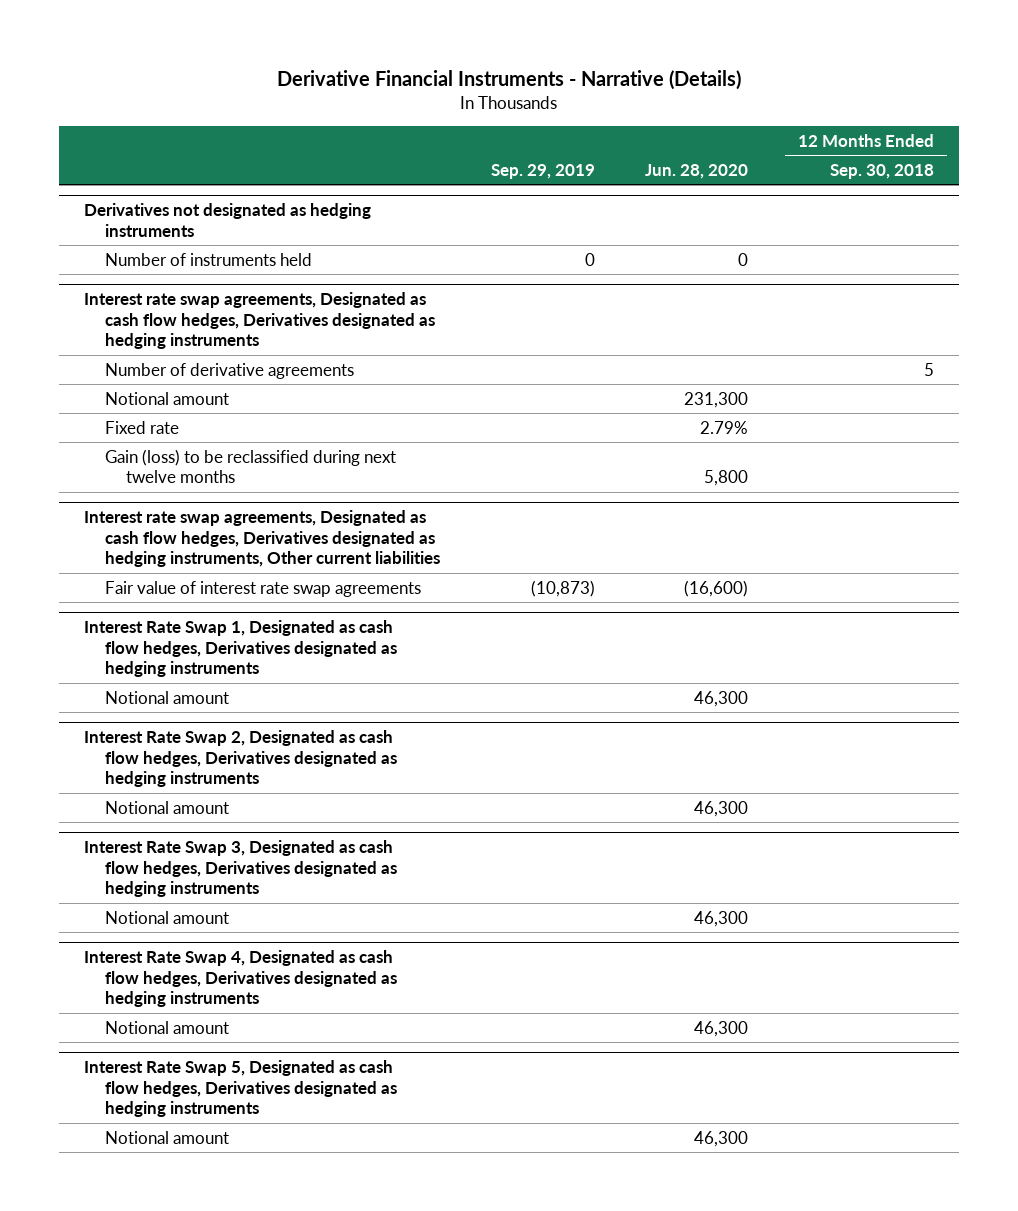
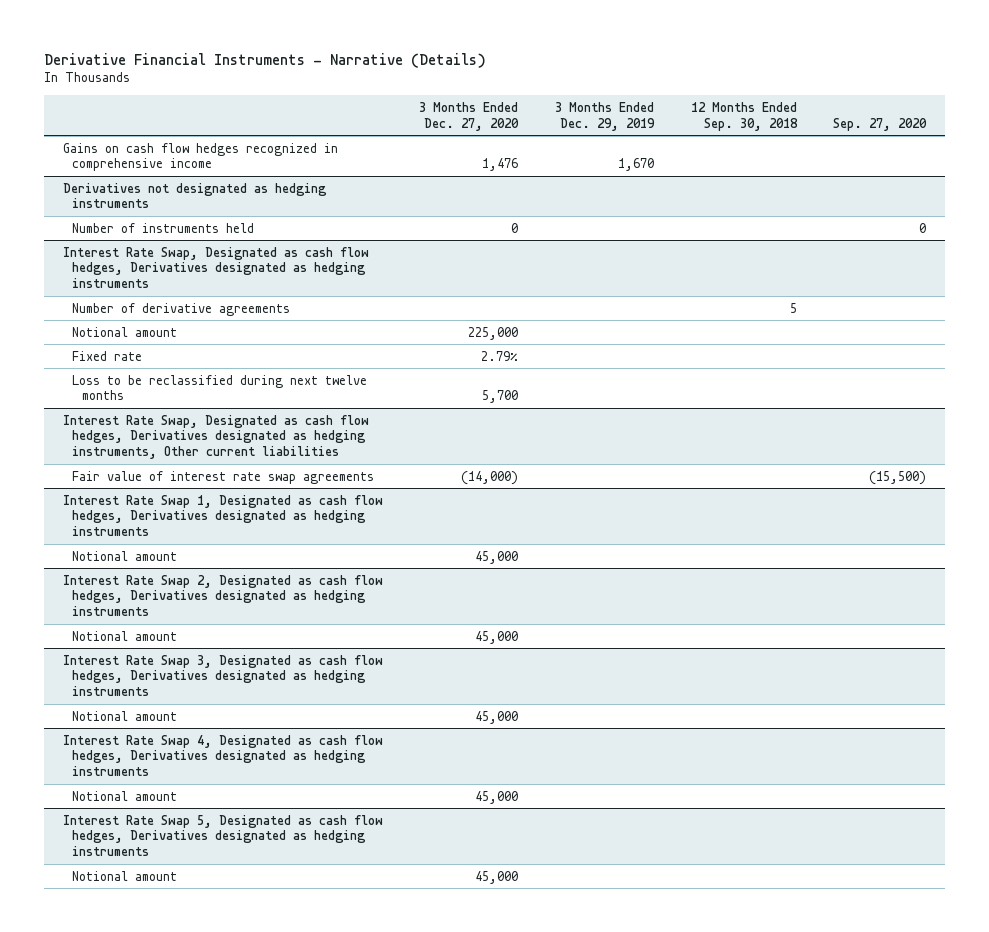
- | Sep. 29, 2019 | Jun. 28, 2020 | 12 Months Ended Sep. 30, 2018
+ | 3 Months Ended Dec. 27, 2020 | 3 Months Ended Dec. 29, 2019 | 12 Months Ended Sep. 30, 2018 | Sep. 27, 2020
+ Gains on cash flow hedges recognized in comprehensive income | 1,476 | 1,670 | |
- Interest rate swap agreements, Designated as cash flow hedges, Derivatives designated as hedging instruments
+ Interest Rate Swap, Designated as cash flow hedges, Derivatives designated as hedging instruments
- Gain (loss) to be reclassified during next twelve months | | 5,800 |
- Interest rate swap agreements, Designated as cash flow hedges, Derivatives designated as hedging instruments, Other current liabilities
+ Loss to be reclassified during next twelve months | 5,700 | | |
+ Interest Rate Swap, Designated as cash flow hedges, Derivatives designated as hedging instruments, Other current liabilities

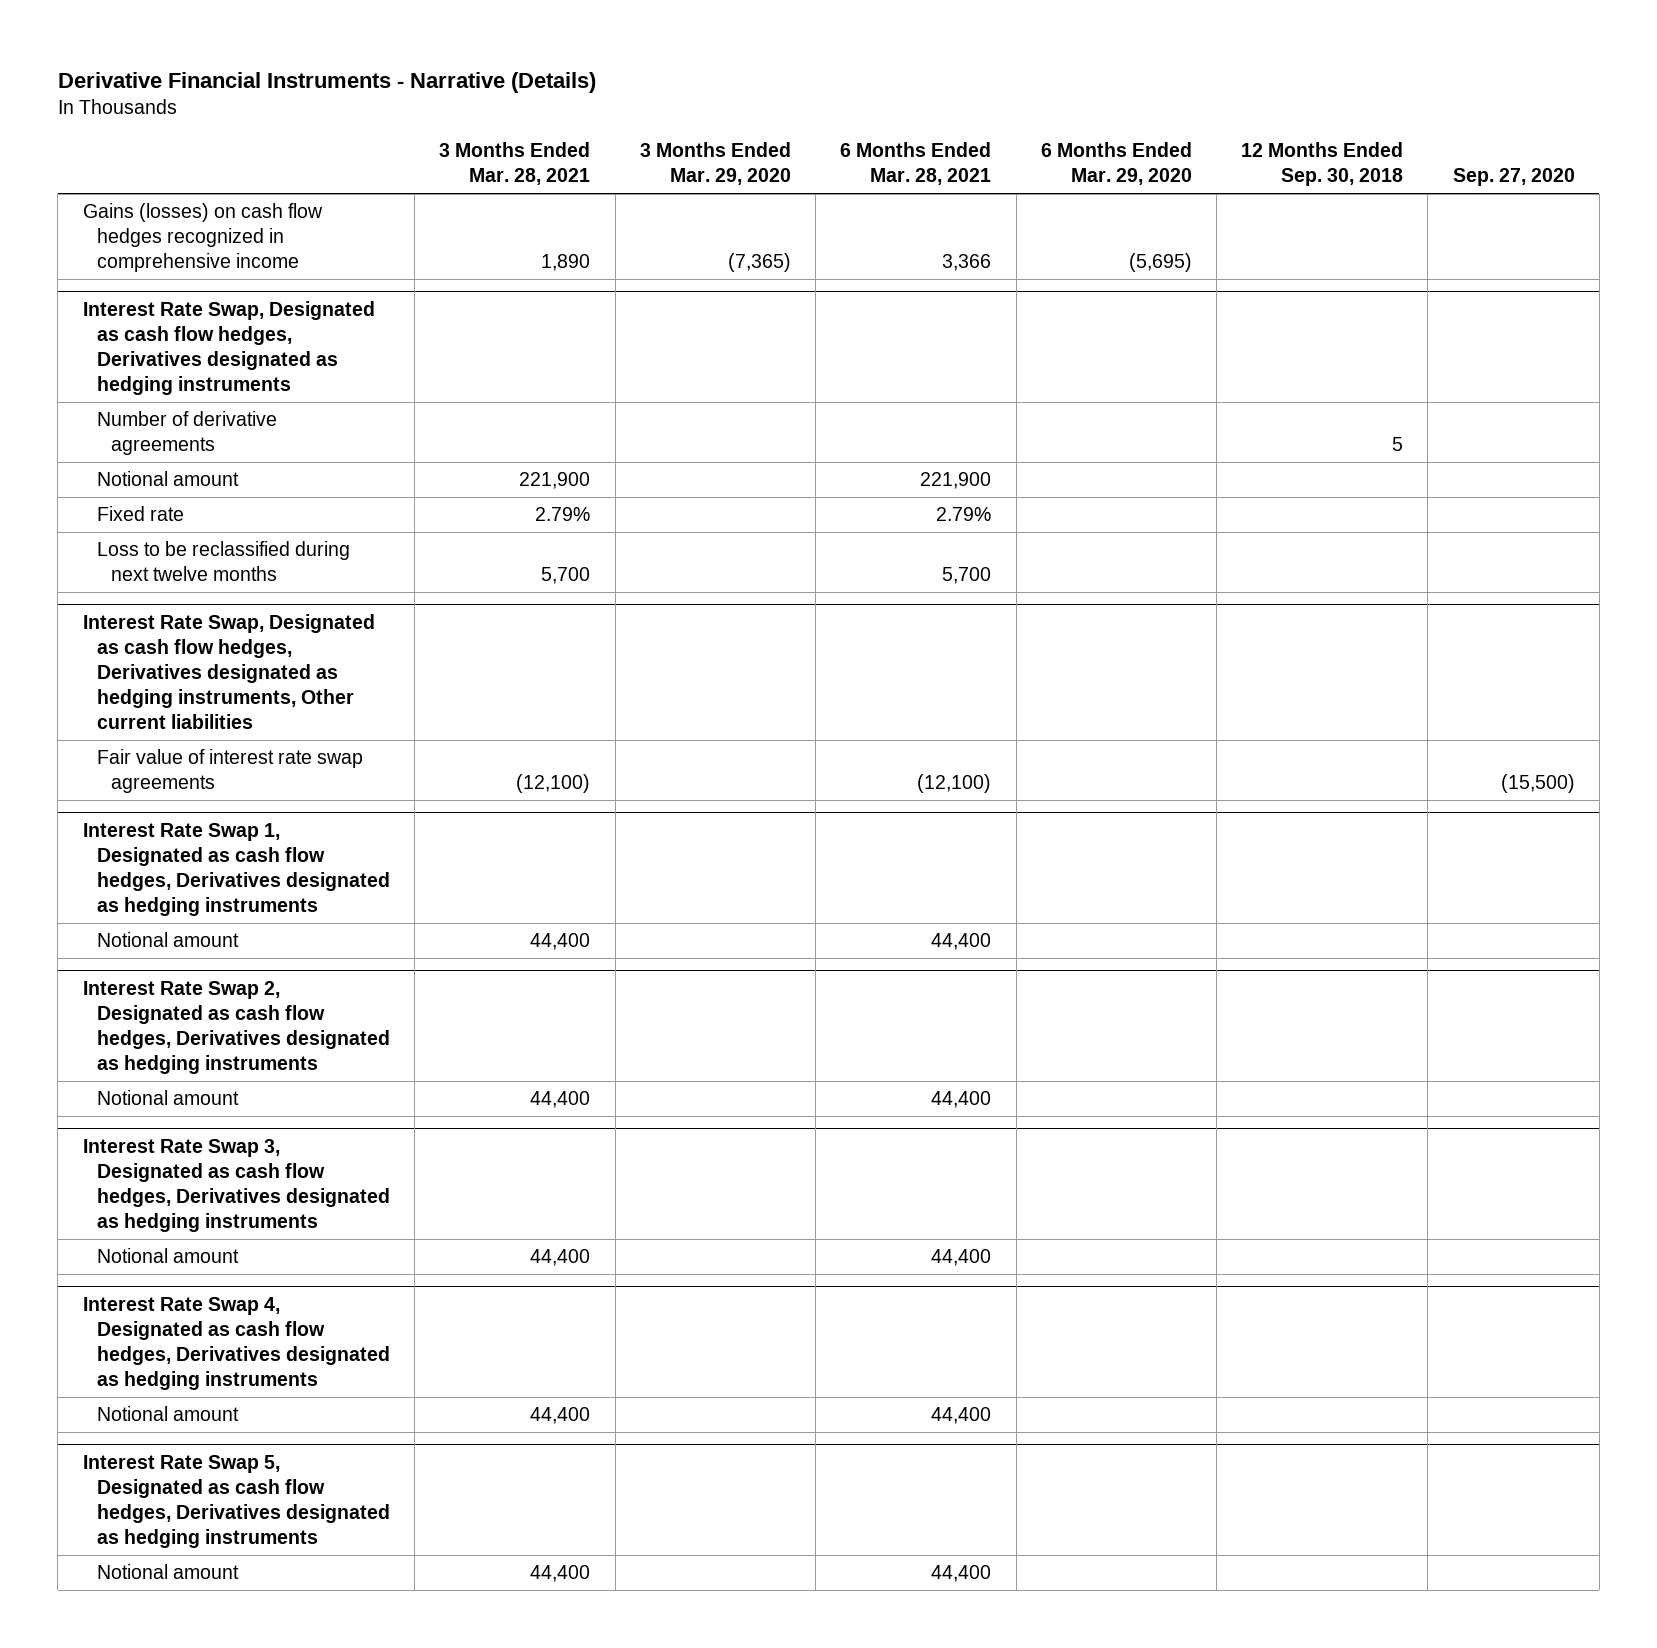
- | 3 Months Ended Dec. 27, 2020 | 3 Months Ended Dec. 29, 2019 | 12 Months Ended Sep. 30, 2018 | Sep. 27, 2020
+ | 3 Months Ended Mar. 28, 2021 | 3 Months Ended Mar. 29, 2020 | 6 Months Ended Mar. 28, 2021 | 6 Months Ended Mar. 29, 2020 | 12 Months Ended Sep. 30, 2018 | Sep. 27, 2020
- Gains on cash flow hedges recognized in comprehensive income | 1,476 | 1,670 | |
- Derivatives not designated as hedging instruments
- Number of instruments held | 0 | | | 0
+ Gains (losses) on cash flow hedges recognized in comprehensive income | 1,890 | (7,365) | 3,366 | (5,695) | |

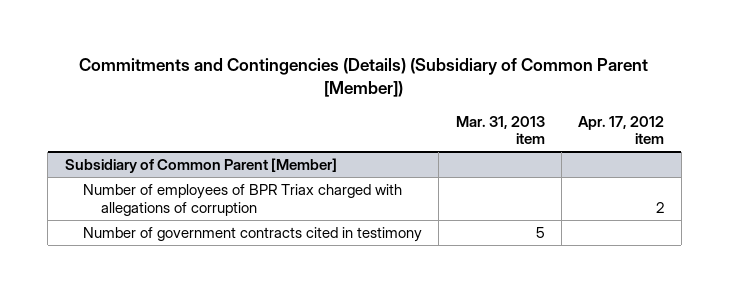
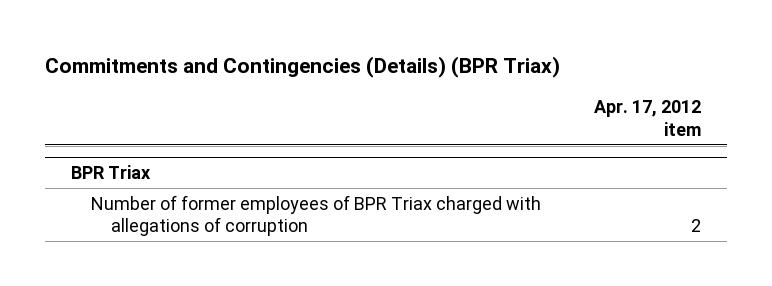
- Commitments and Contingencies (Details) (Subsidiary of Common Parent [Member])
+ Commitments and Contingencies (Details) (BPR Triax)
- | Mar. 31, 2013 item | Apr. 17, 2012 item
+ | Apr. 17, 2012 item
- Subsidiary of Common Parent [Member]
- Number of employees of BPR Triax charged with allegations of corruption | | 2
- Number of government contracts cited in testimony | 5 |
+ BPR Triax
+ Number of former employees of BPR Triax charged with allegations of corruption | 2

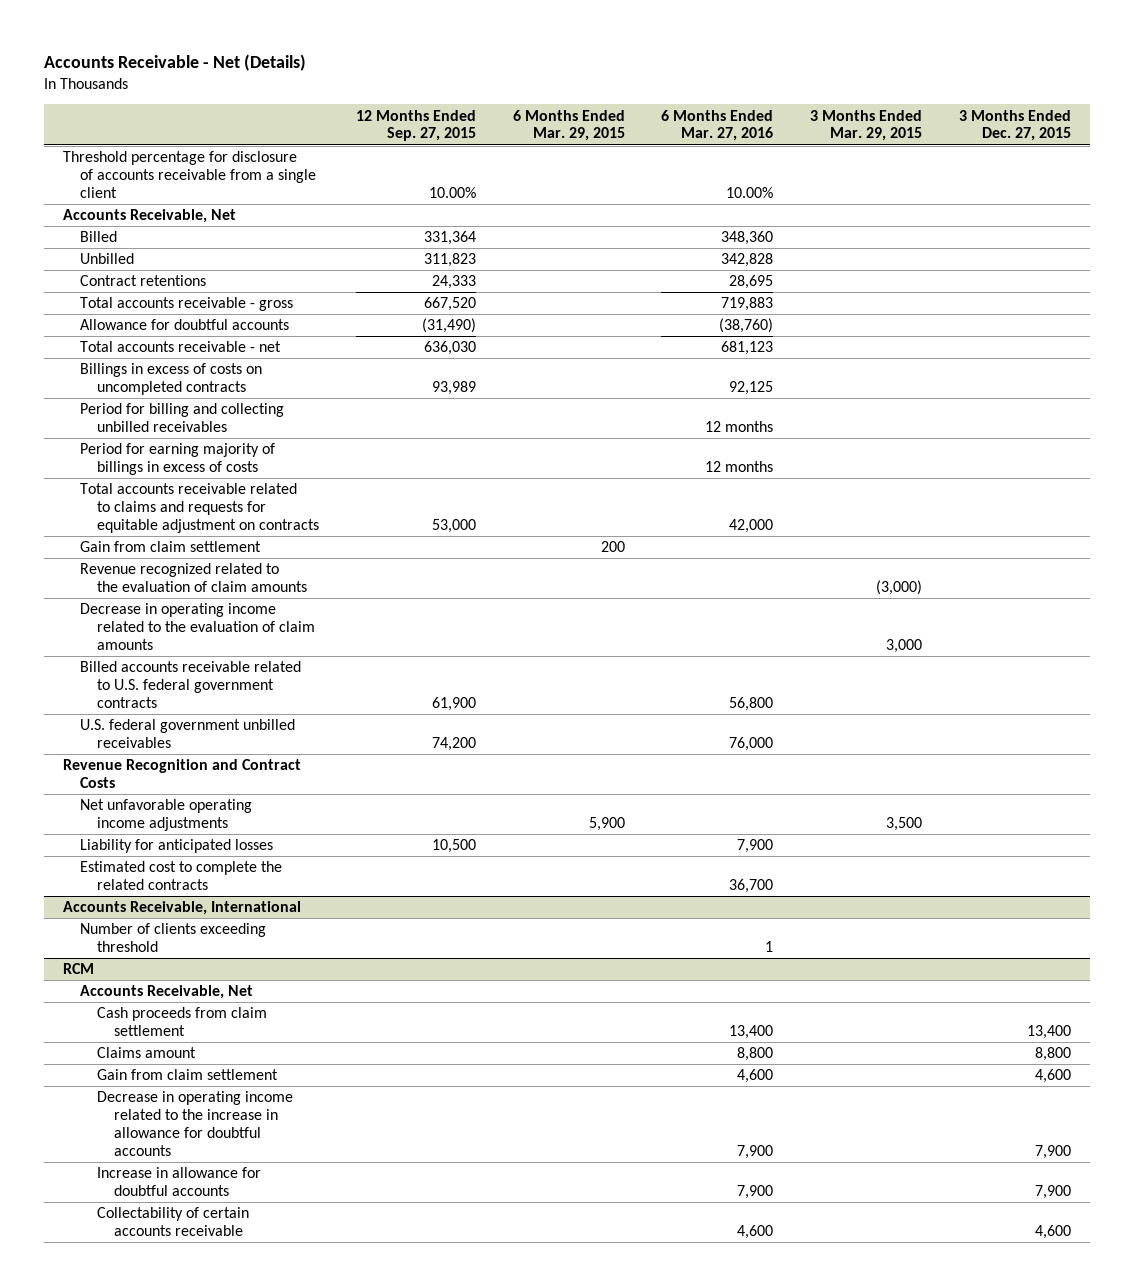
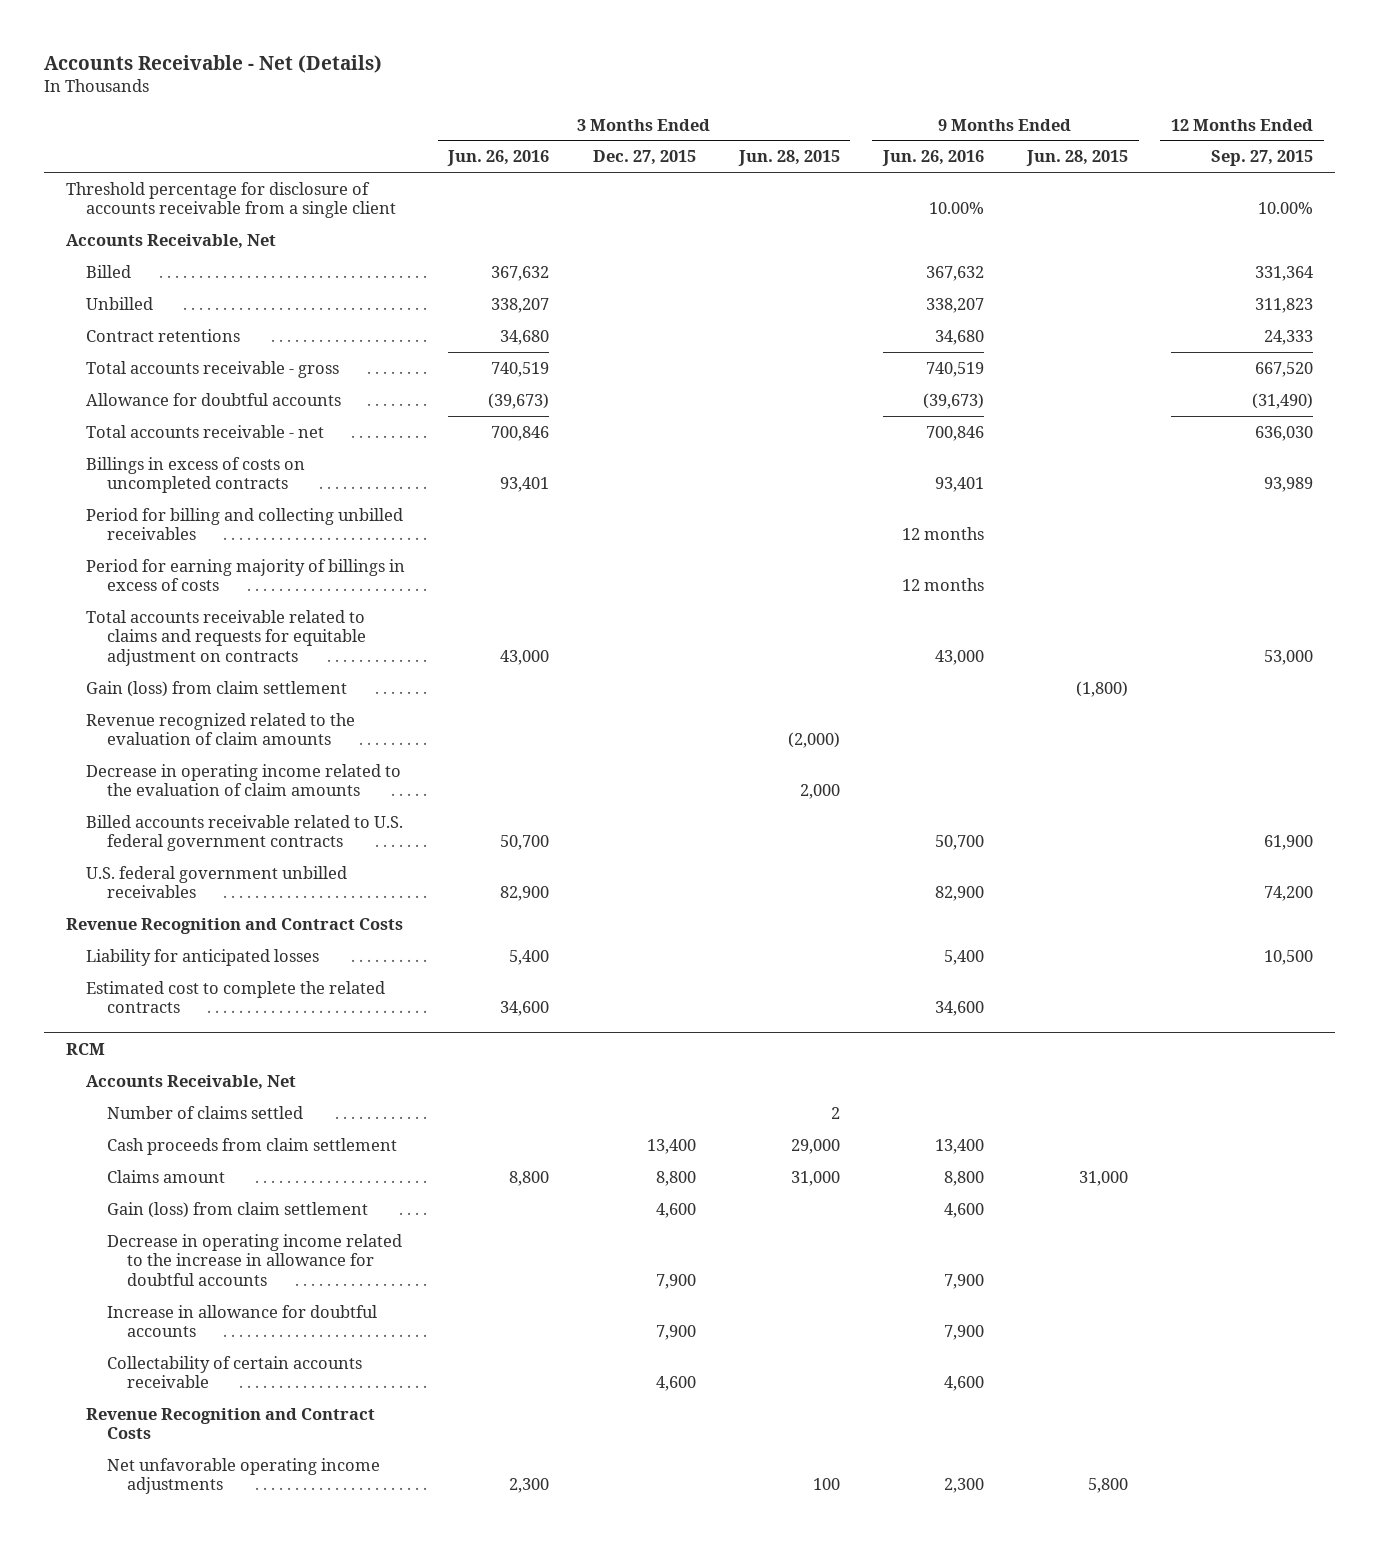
- | 12 Months Ended Sep. 27, 2015 | 6 Months Ended Mar. 29, 2015 | 6 Months Ended Mar. 27, 2016 | 3 Months Ended Mar. 29, 2015 | 3 Months Ended Dec. 27, 2015
+ | 3 Months Ended Jun. 26, 2016 | 3 Months Ended Dec. 27, 2015 | 3 Months Ended Jun. 28, 2015 | 9 Months Ended Jun. 26, 2016 | 9 Months Ended Jun. 28, 2015 | 12 Months Ended Sep. 27, 2015
- Gain from claim settlement | | 200 | | |
+ Gain (loss) from claim settlement | | | | | (1,800) |
- Net unfavorable operating income adjustments | | 5,900 | | 3,500 |
- Accounts Receivable, International
- Number of clients exceeding threshold | | | 1 | |
@ RCM
+ Number of claims settled | | | 2 | | |
- Gain from claim settlement | | | 4,600 | | 4,600
+ Gain (loss) from claim settlement | | 4,600 | | 4,600 | |
+ Revenue Recognition and Contract Costs
+ Net unfavorable operating income adjustments | 2,300 | | 100 | 2,300 | 5,800 |

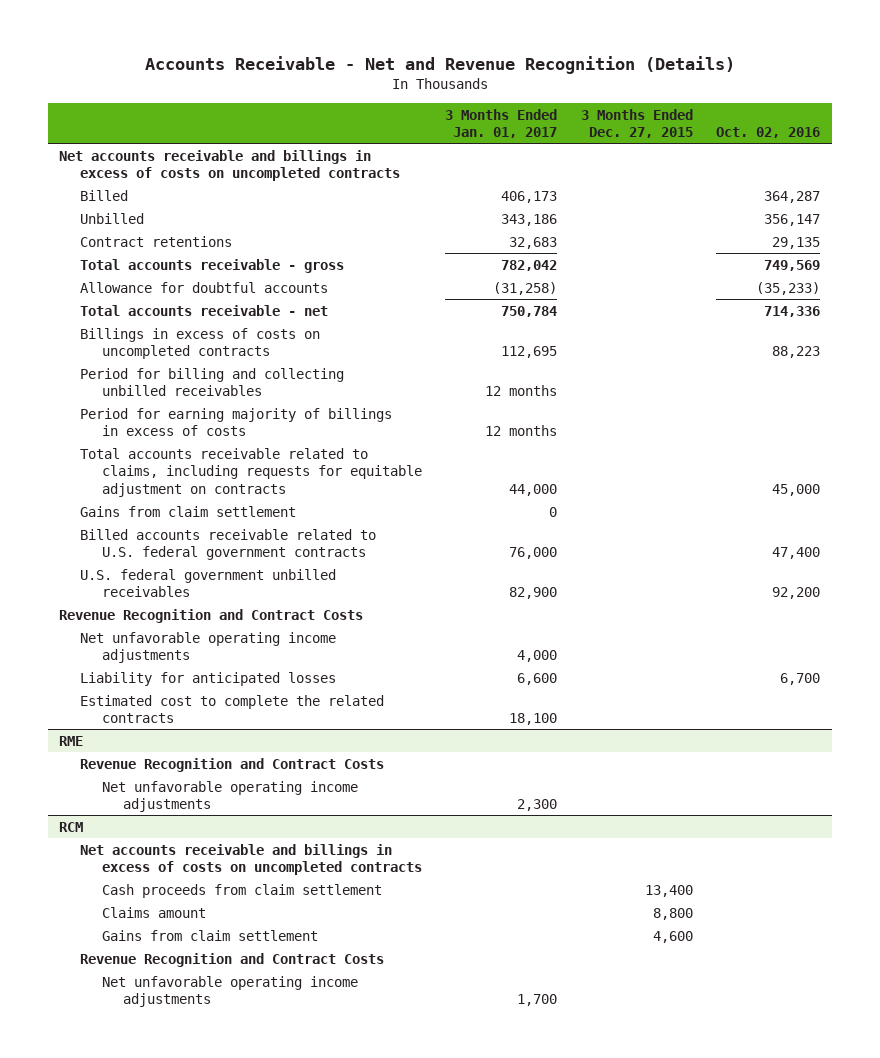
- Accounts Receivable - Net (Details)
+ Accounts Receivable - Net and Revenue Recognition (Details)
- | 3 Months Ended Jun. 26, 2016 | 3 Months Ended Dec. 27, 2015 | 3 Months Ended Jun. 28, 2015 | 9 Months Ended Jun. 26, 2016 | 9 Months Ended Jun. 28, 2015 | 12 Months Ended Sep. 27, 2015
+ | 3 Months Ended Jan. 01, 2017 | 3 Months Ended Dec. 27, 2015 | Oct. 02, 2016
- Threshold percentage for disclosure of accounts receivable from a single client | | | | 10.00% | | 10.00%
- Accounts Receivable, Net
+ Net accounts receivable and billings in excess of costs on uncompleted contracts
- Total accounts receivable related to claims and requests for equitable adjustment on contracts | 43,000 | | | 43,000 | | 53,000
- Gain (loss) from claim settlement | | | | | (1,800) |
- Revenue recognized related to the evaluation of claim amounts | | | (2,000) | | |
- Decrease in operating income related to the evaluation of claim amounts | | | 2,000 | | |
+ Total accounts receivable related to claims, including requests for equitable adjustment on contracts | 44,000 | | 45,000
+ Gains from claim settlement | 0 | |
+ Net unfavorable operating income adjustments | 4,000 | |
+ RME
+ Revenue Recognition and Contract Costs
+ Net unfavorable operating income adjustments | 2,300 | |
@ RCM
- Accounts Receivable, Net
- Number of claims settled | | | 2 | | |
+ Net accounts receivable and billings in excess of costs on uncompleted contracts
- Gain (loss) from claim settlement | | 4,600 | | 4,600 | |
- Decrease in operating income related to the increase in allowance for doubtful accounts | | 7,900 | | 7,900 | |
- Increase in allowance for doubtful accounts | | 7,900 | | 7,900 | |
- Collectability of certain accounts receivable | | 4,600 | | 4,600 | |
+ Gains from claim settlement | | 4,600 |

